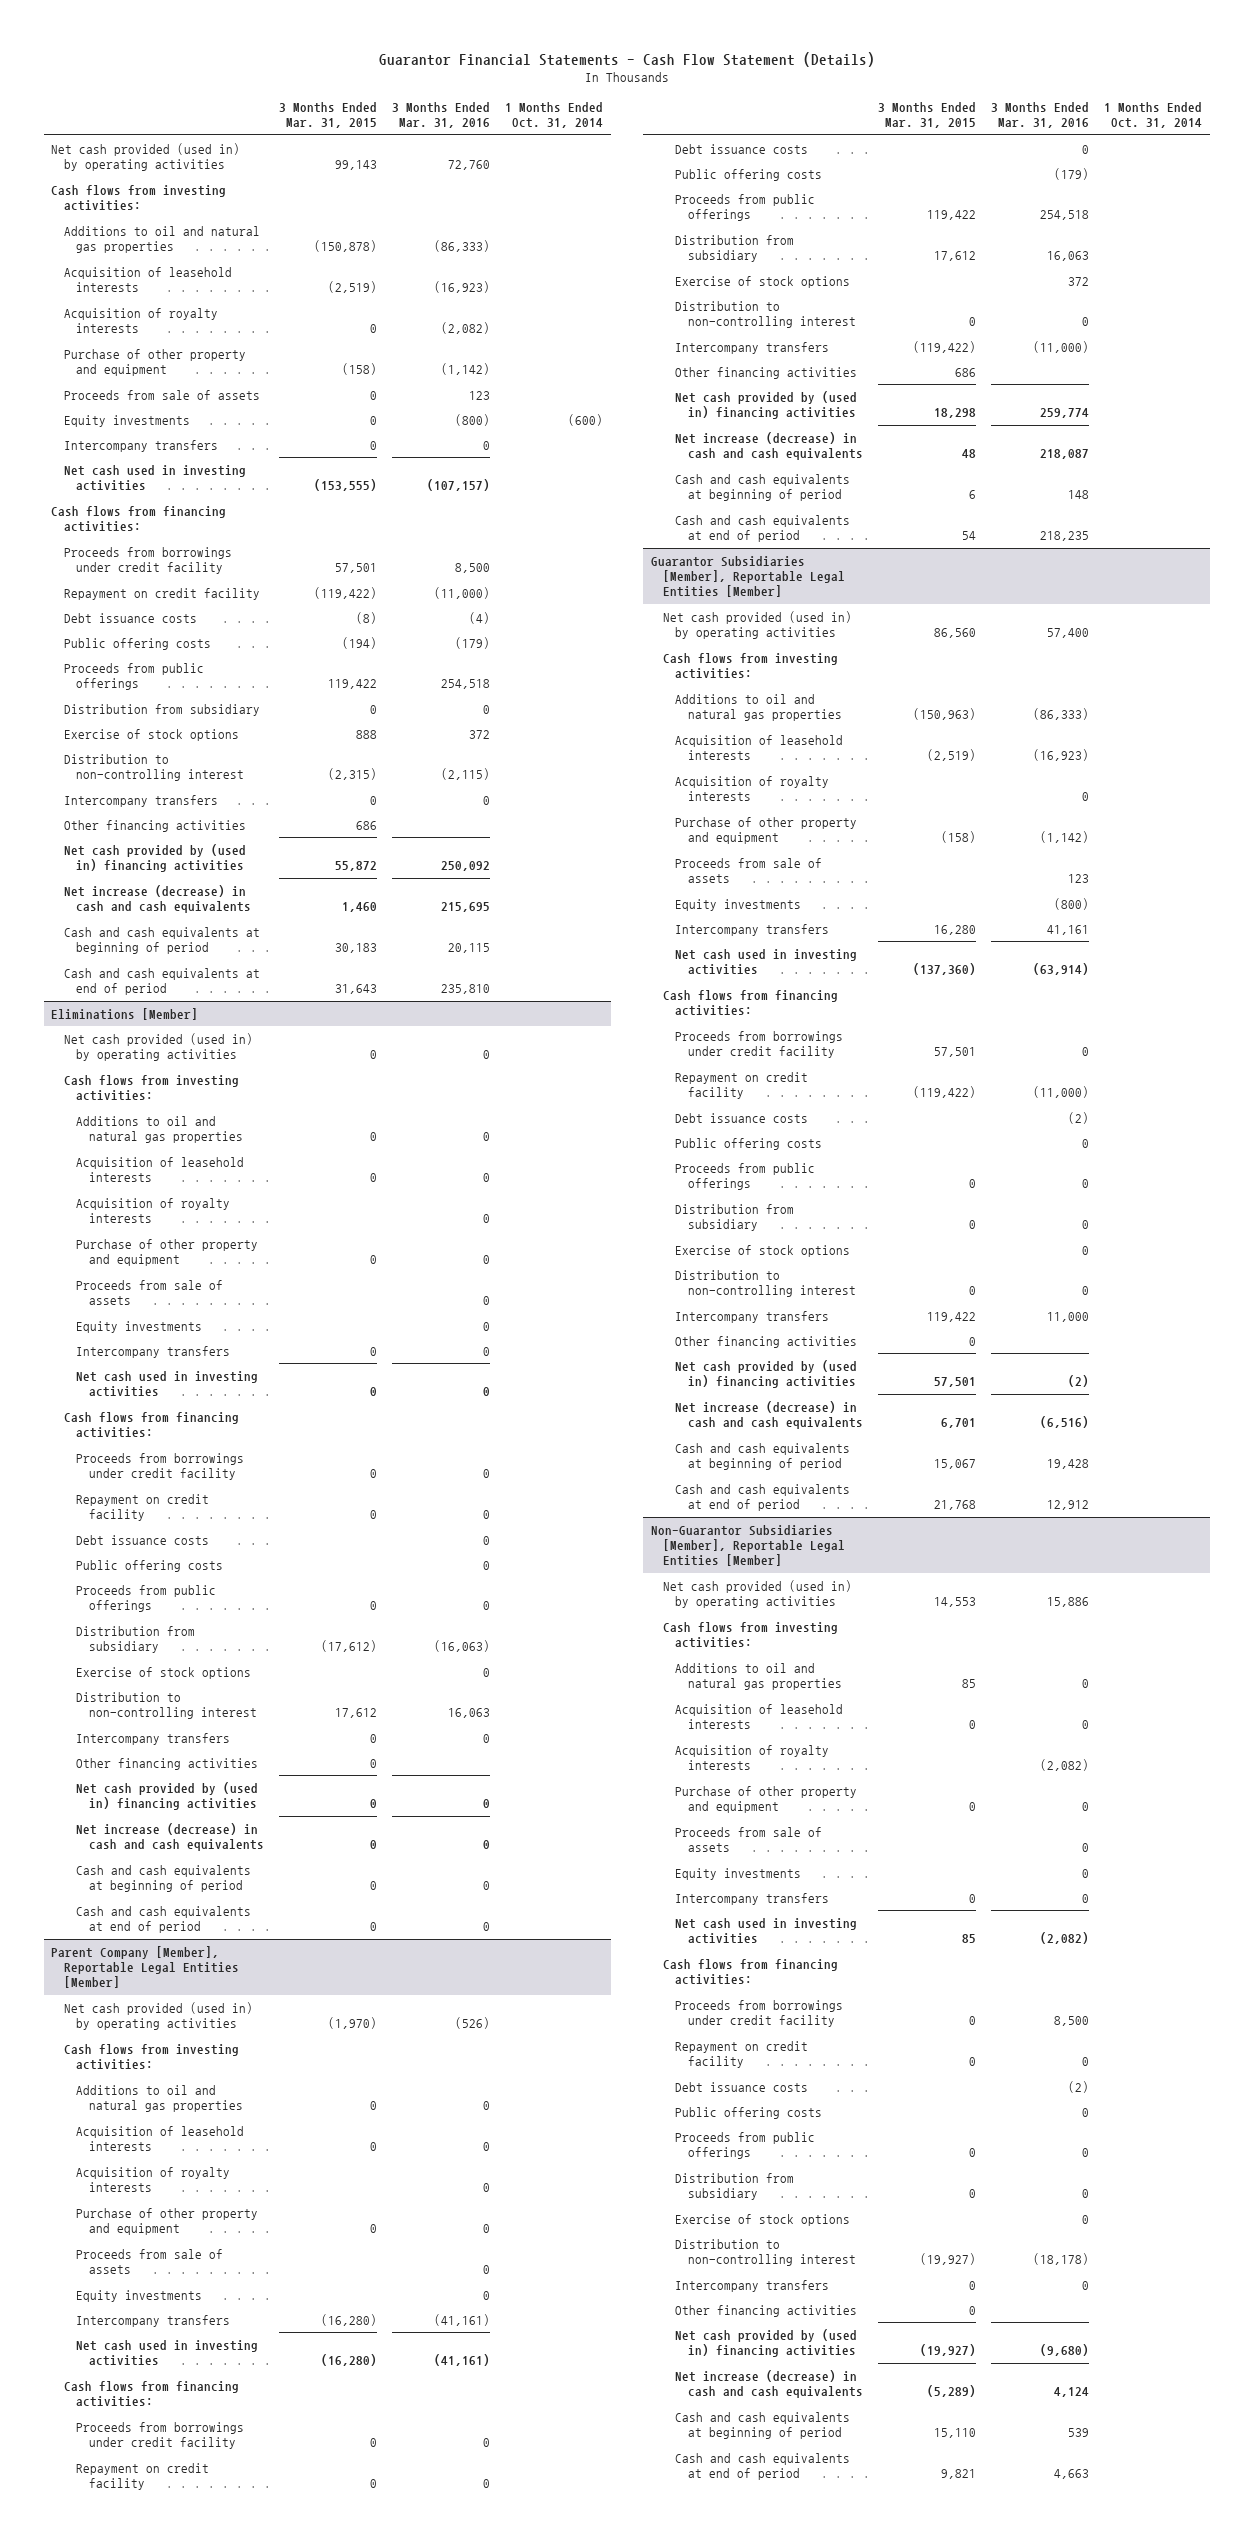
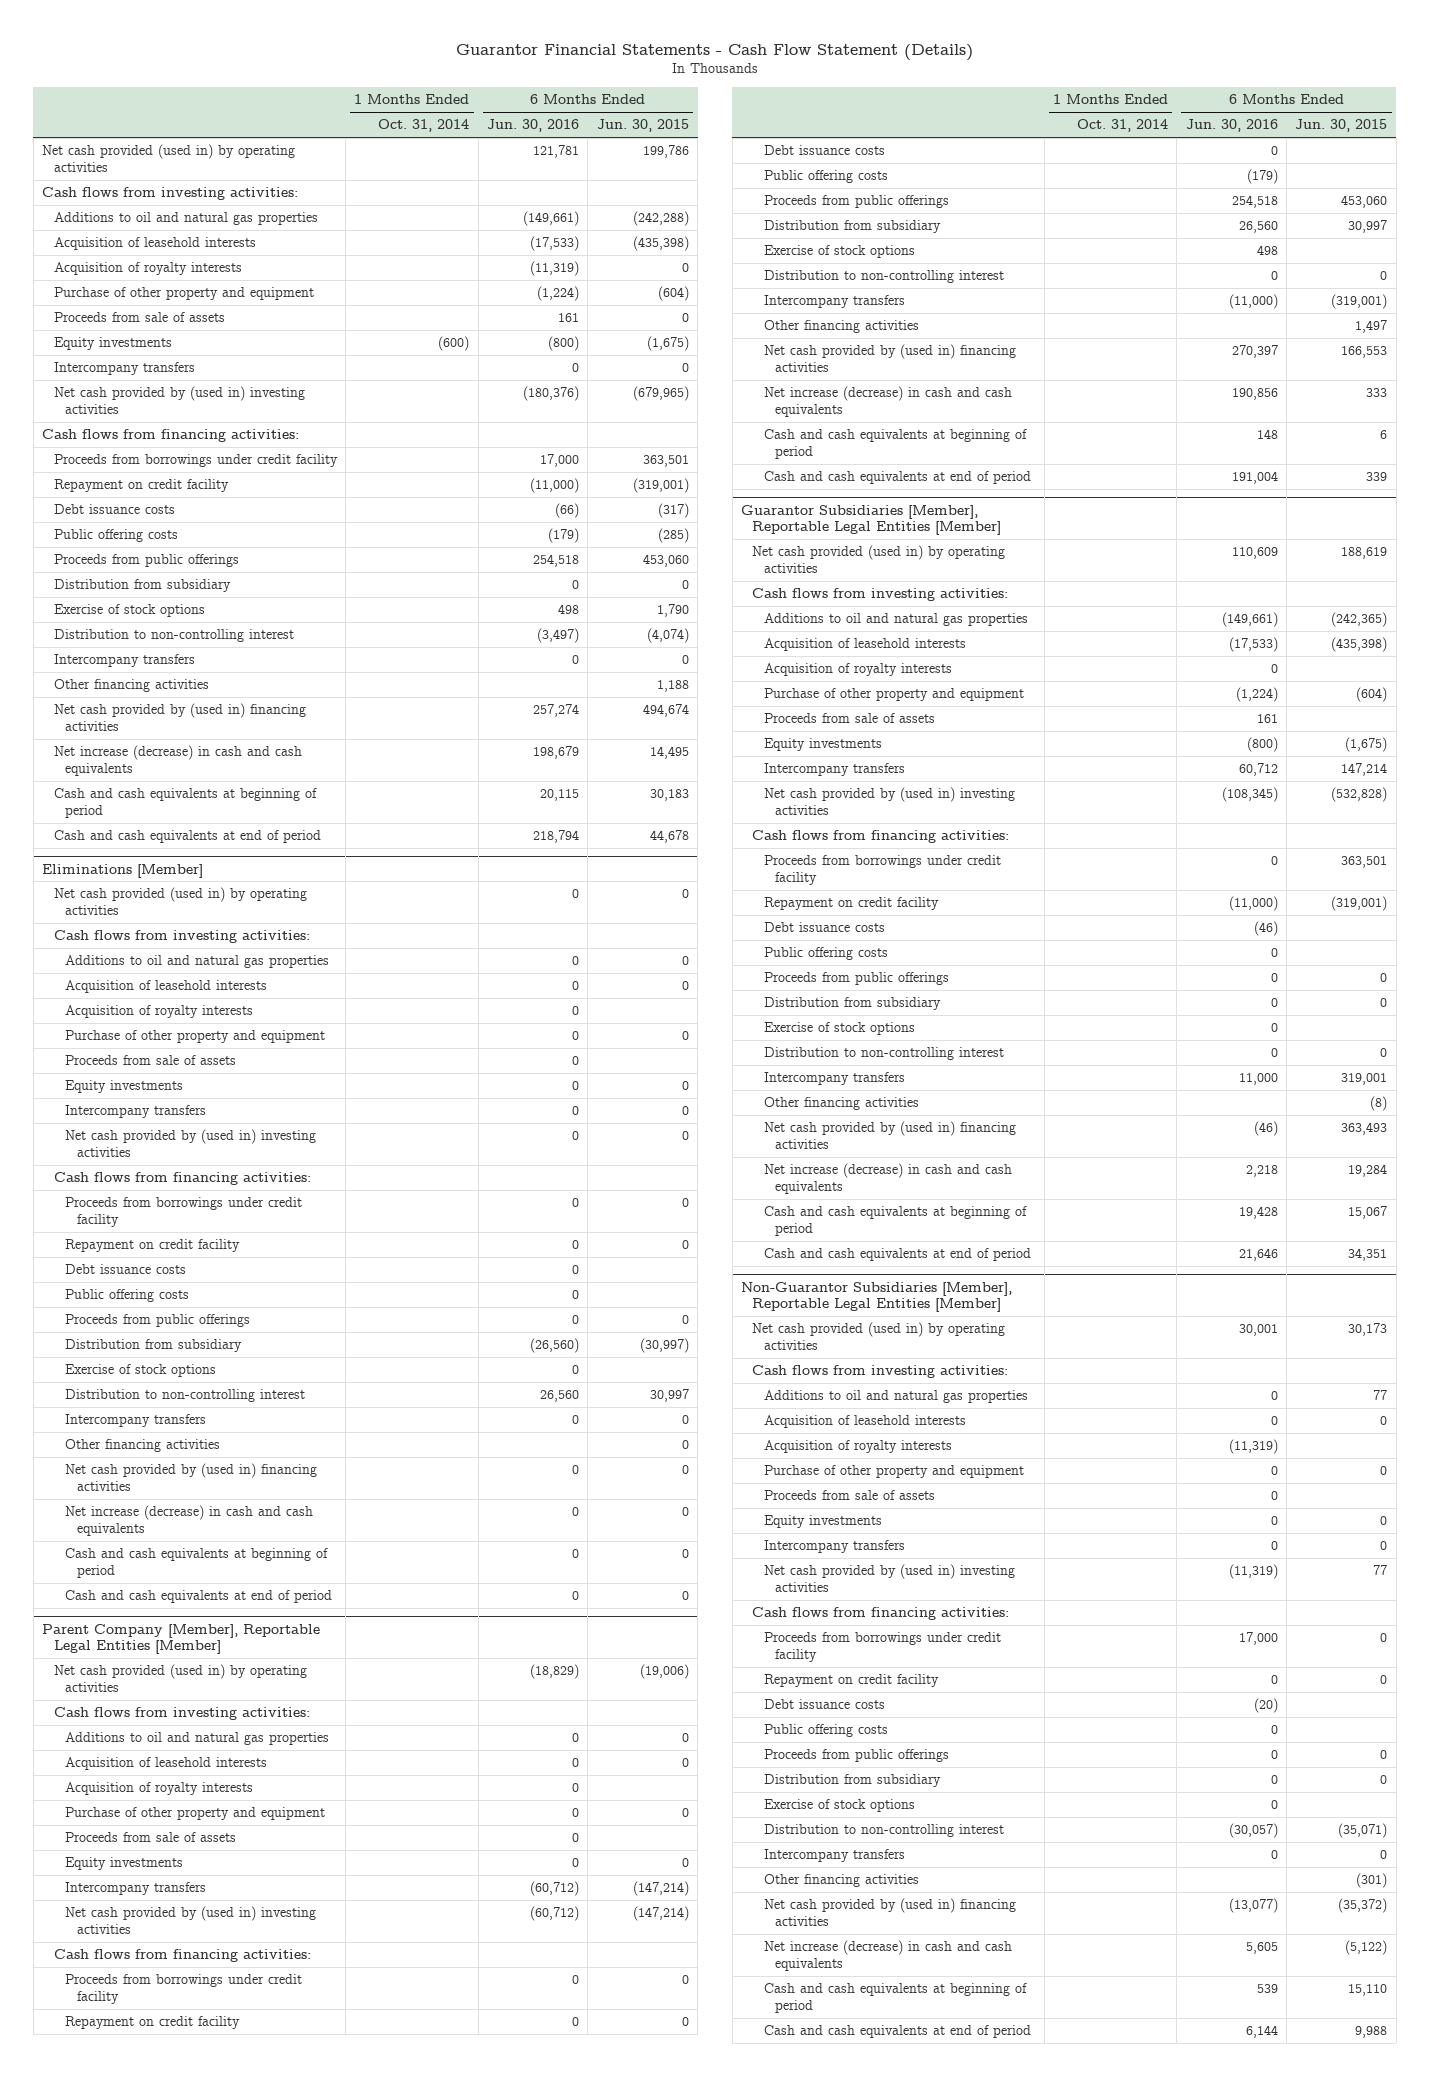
- | 3 Months Ended Mar. 31, 2015 | 3 Months Ended Mar. 31, 2016 | 1 Months Ended Oct. 31, 2014
+ | 1 Months Ended Oct. 31, 2014 | 6 Months Ended Jun. 30, 2016 | 6 Months Ended Jun. 30, 2015
- Net cash used in investing activities | (153,555) | (107,157) |
+ Net cash provided by (used in) investing activities | | (180,376) | (679,965)
@ Eliminations [Member]
- Net cash used in investing activities | 0 | 0 |
+ Net cash provided by (used in) investing activities | | 0 | 0
@ Parent Company [Member], Reportable Legal Entities [Member]
- Net cash used in investing activities | (16,280) | (41,161) |
+ Net cash provided by (used in) investing activities | | (60,712) | (147,214)
@ Guarantor Subsidiaries [Member], Reportable Legal Entities [Member]
- Net cash used in investing activities | (137,360) | (63,914) |
+ Net cash provided by (used in) investing activities | | (108,345) | (532,828)
@ Non-Guarantor Subsidiaries [Member], Reportable Legal Entities [Member]
- Net cash used in investing activities | 85 | (2,082) |
+ Net cash provided by (used in) investing activities | | (11,319) | 77

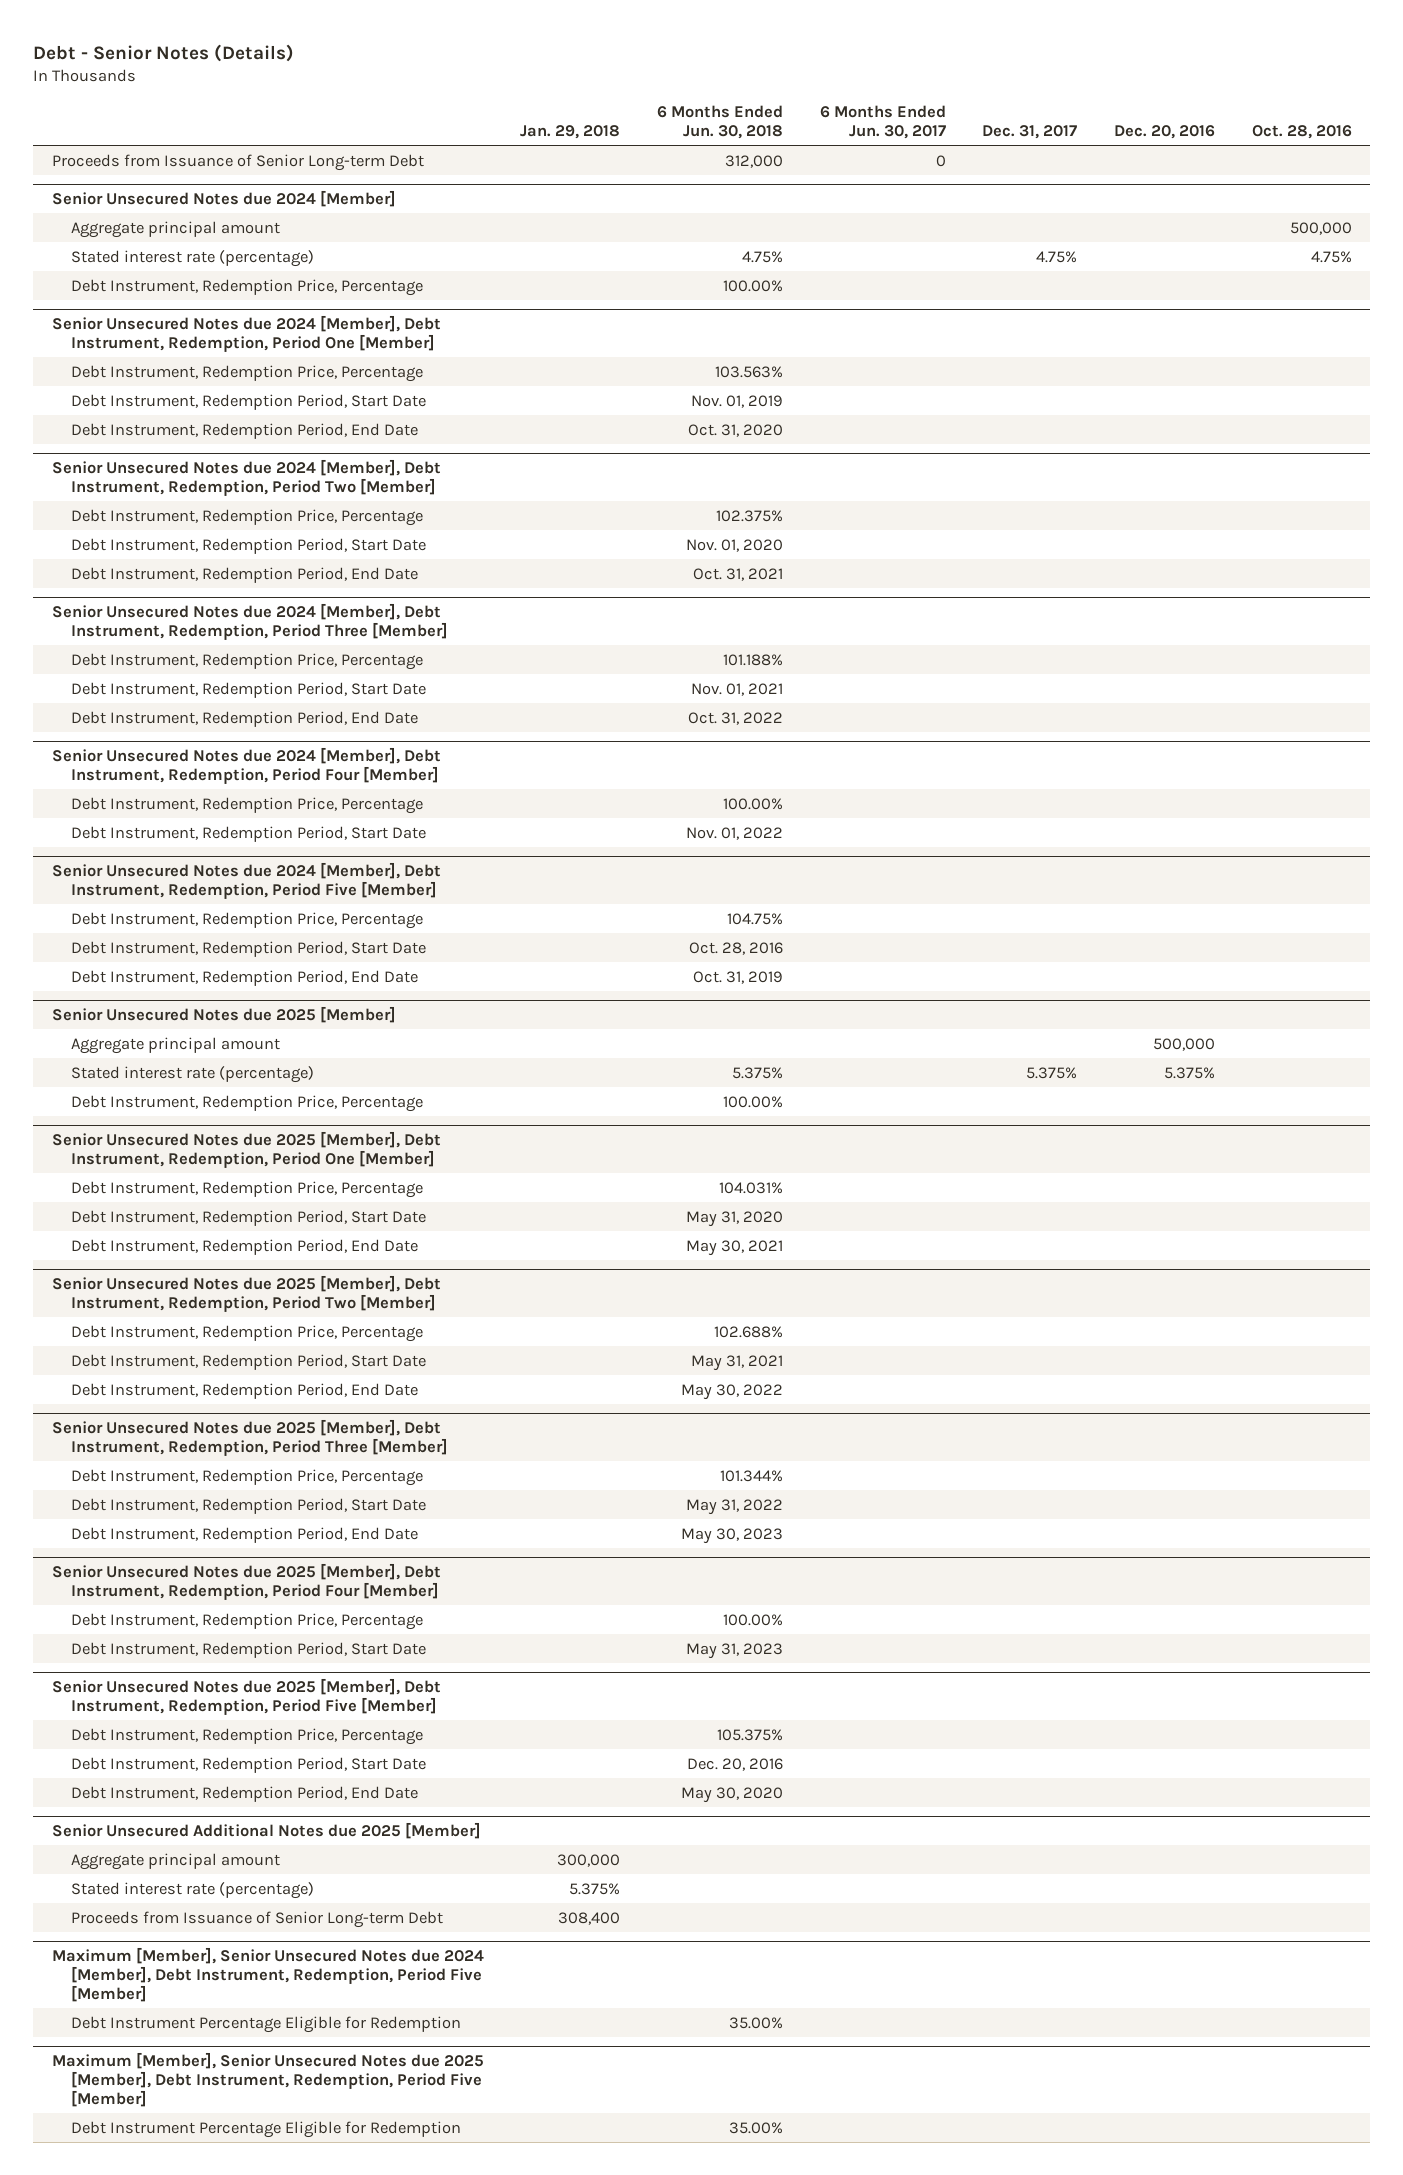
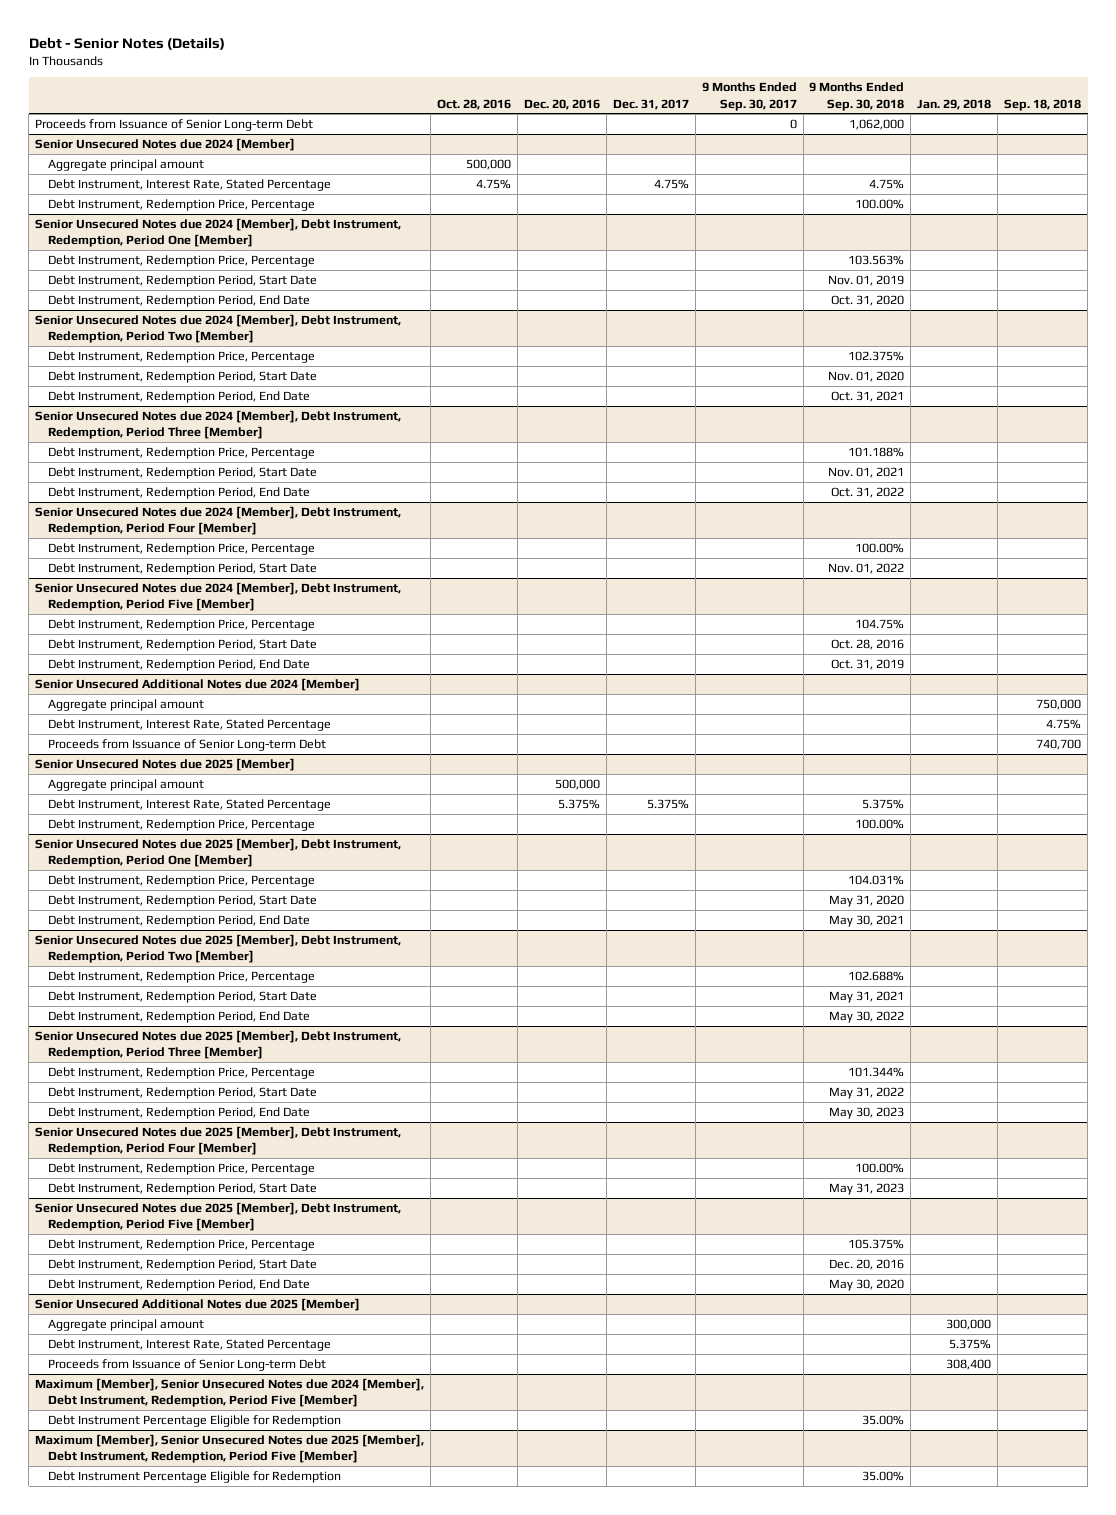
- | Jan. 29, 2018 | 6 Months Ended Jun. 30, 2018 | 6 Months Ended Jun. 30, 2017 | Dec. 31, 2017 | Dec. 20, 2016 | Oct. 28, 2016
+ | Oct. 28, 2016 | Dec. 20, 2016 | Dec. 31, 2017 | 9 Months Ended Sep. 30, 2017 | 9 Months Ended Sep. 30, 2018 | Jan. 29, 2018 | Sep. 18, 2018
@ Senior Unsecured Notes due 2024 [Member]
- Stated interest rate (percentage) | | 4.75% | | 4.75% | | 4.75%
+ Debt Instrument, Interest Rate, Stated Percentage | 4.75% | | 4.75% | | 4.75% | |
+ Senior Unsecured Additional Notes due 2024 [Member]
+ Aggregate principal amount | | | | | | | 750,000
+ Debt Instrument, Interest Rate, Stated Percentage | | | | | | | 4.75%
+ Proceeds from Issuance of Senior Long-term Debt | | | | | | | 740,700
@ Senior Unsecured Notes due 2025 [Member]
- Stated interest rate (percentage) | | 5.375% | | 5.375% | 5.375% |
+ Debt Instrument, Interest Rate, Stated Percentage | | 5.375% | 5.375% | | 5.375% | |
@ Senior Unsecured Additional Notes due 2025 [Member]
- Stated interest rate (percentage) | 5.375% | | | | |
+ Debt Instrument, Interest Rate, Stated Percentage | | | | | | 5.375% |

